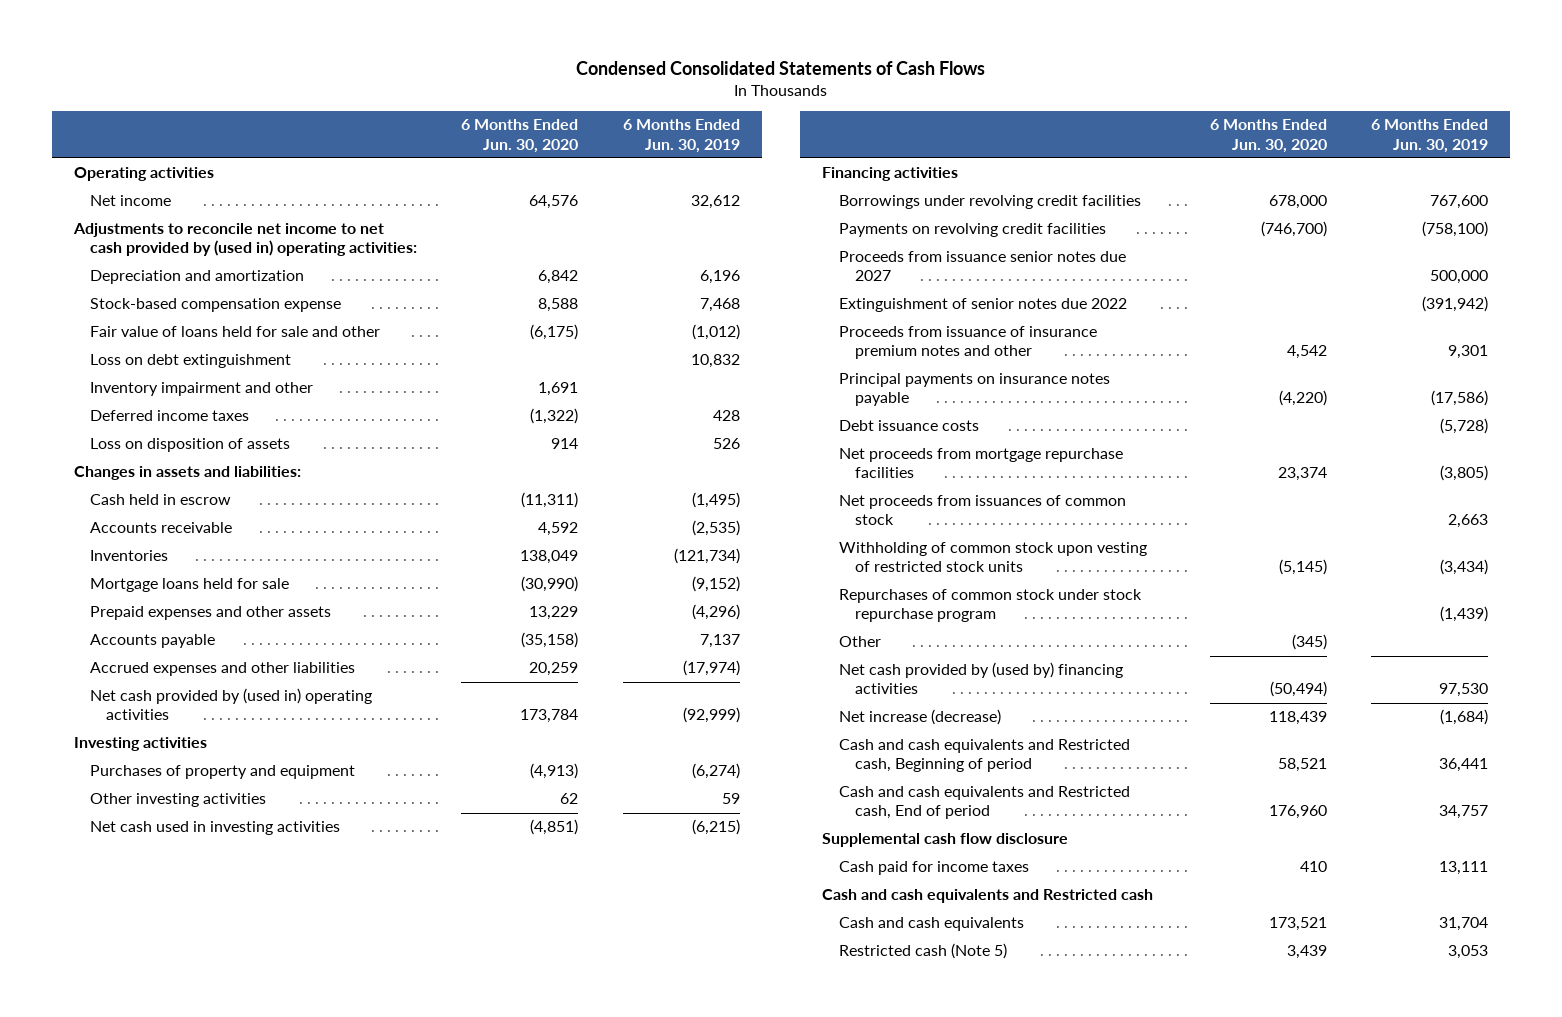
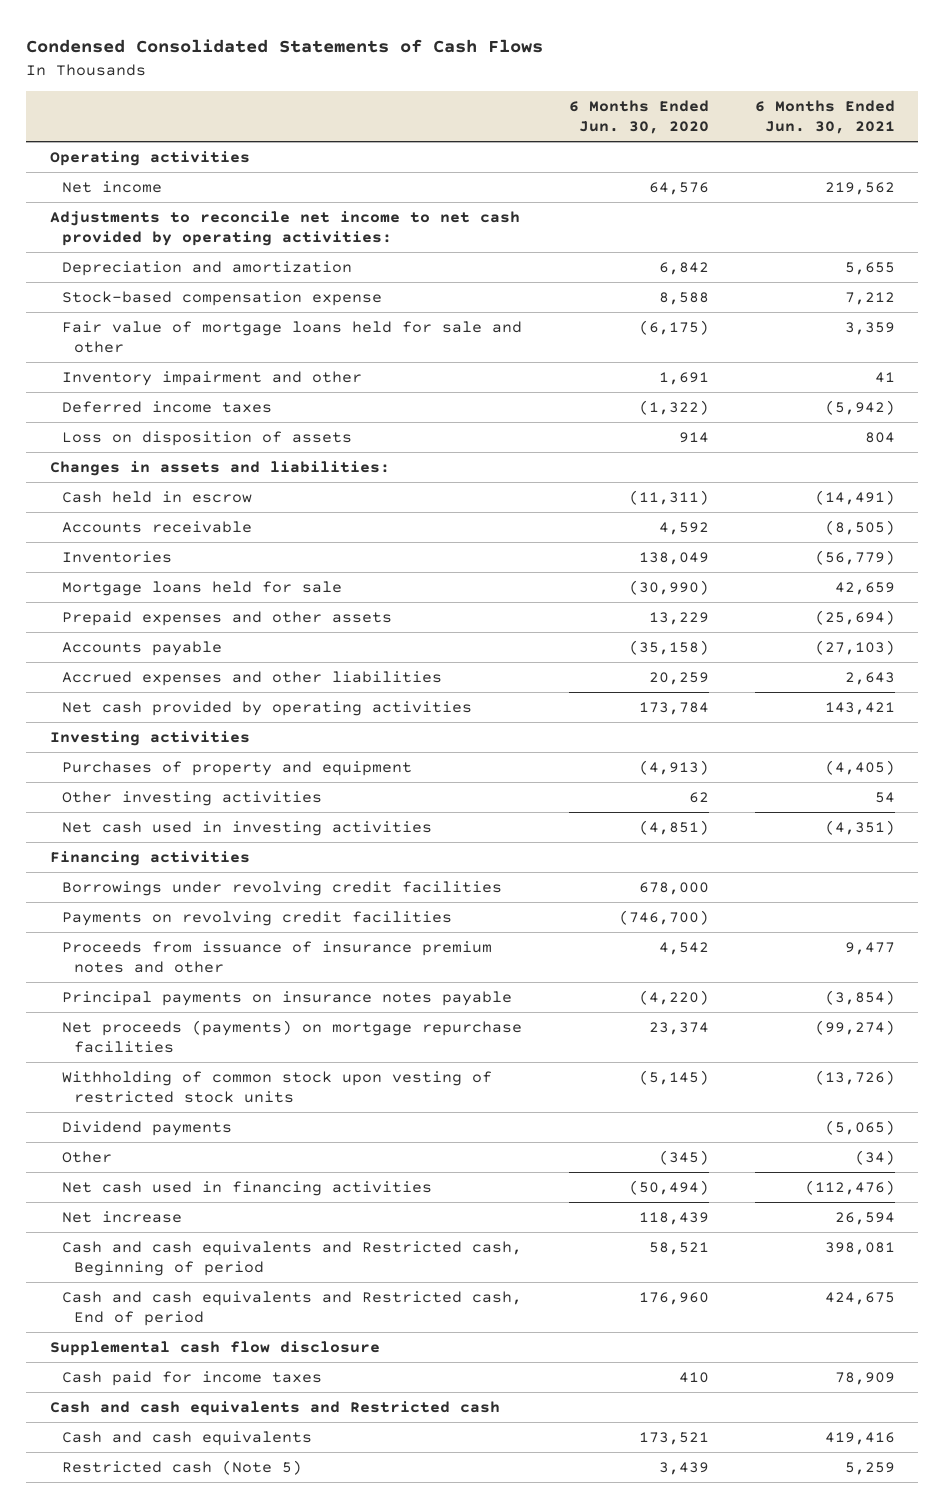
- | 6 Months Ended Jun. 30, 2020 | 6 Months Ended Jun. 30, 2019
+ | 6 Months Ended Jun. 30, 2020 | 6 Months Ended Jun. 30, 2021
- Adjustments to reconcile net income to net cash provided by (used in) operating activities:
+ Adjustments to reconcile net income to net cash provided by operating activities:
- Fair value of loans held for sale and other | (6,175) | (1,012)
- Loss on debt extinguishment | | 10,832
+ Fair value of mortgage loans held for sale and other | (6,175) | 3,359
- Net cash provided by (used in) operating activities | 173,784 | (92,999)
+ Net cash provided by operating activities | 173,784 | 143,421
- Proceeds from issuance senior notes due 2027 | | 500,000
- Extinguishment of senior notes due 2022 | | (391,942)
- Debt issuance costs | | (5,728)
- Net proceeds from mortgage repurchase facilities | 23,374 | (3,805)
- Net proceeds from issuances of common stock | | 2,663
+ Net proceeds (payments) on mortgage repurchase facilities | 23,374 | (99,274)
- Repurchases of common stock under stock repurchase program | | (1,439)
+ Dividend payments | | (5,065)
- Net cash provided by (used by) financing activities | (50,494) | 97,530
- Net increase (decrease) | 118,439 | (1,684)
+ Net cash used in financing activities | (50,494) | (112,476)
+ Net increase | 118,439 | 26,594

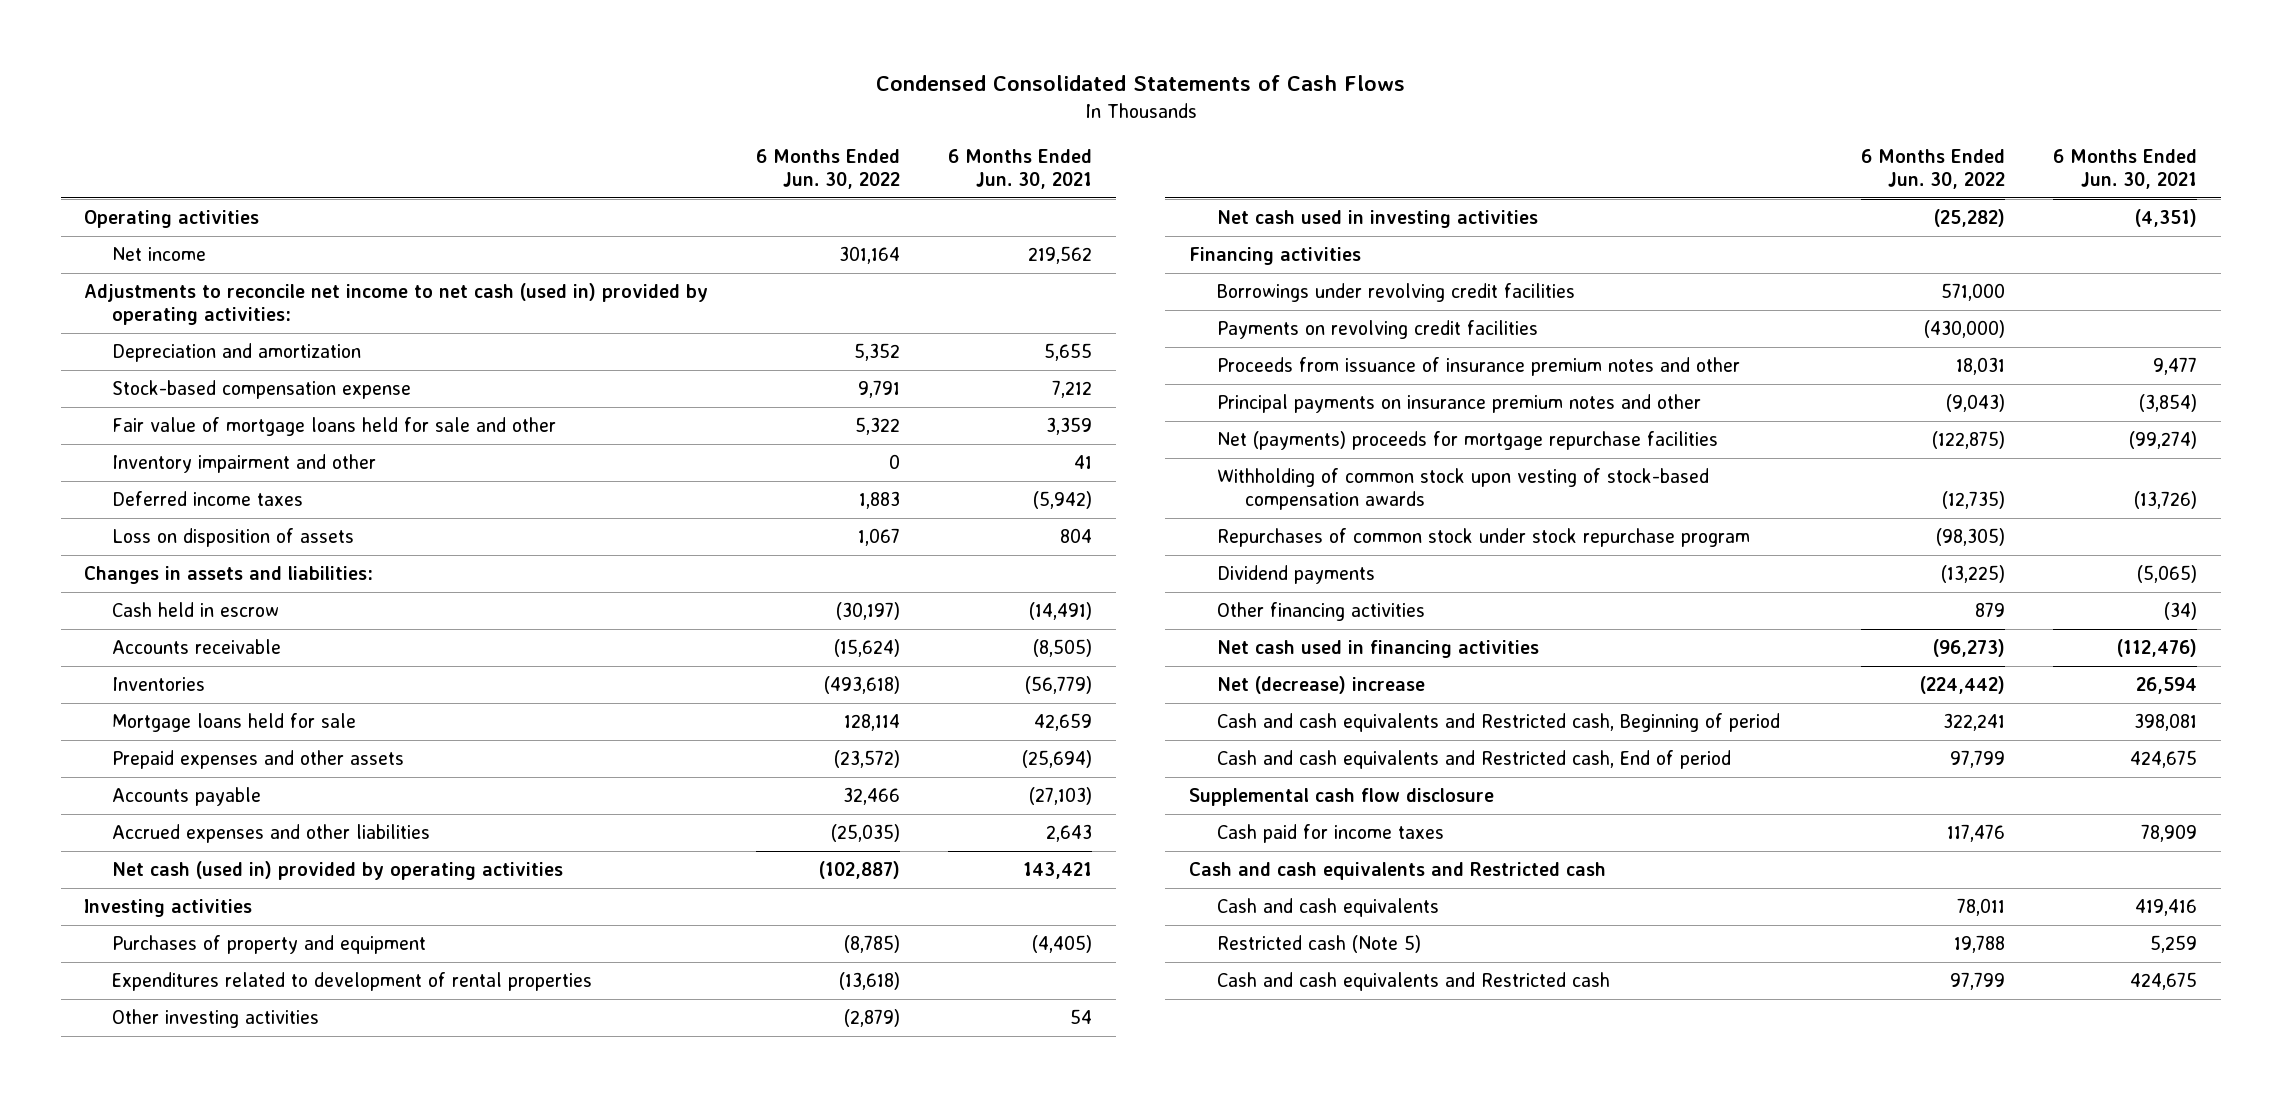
- | 6 Months Ended Jun. 30, 2020 | 6 Months Ended Jun. 30, 2021
+ | 6 Months Ended Jun. 30, 2022 | 6 Months Ended Jun. 30, 2021
- Adjustments to reconcile net income to net cash provided by operating activities:
+ Adjustments to reconcile net income to net cash (used in) provided by operating activities:
- Net cash provided by operating activities | 173,784 | 143,421
+ Net cash (used in) provided by operating activities | (102,887) | 143,421
+ Expenditures related to development of rental properties | (13,618) |
- Principal payments on insurance notes payable | (4,220) | (3,854)
- Net proceeds (payments) on mortgage repurchase facilities | 23,374 | (99,274)
- Withholding of common stock upon vesting of restricted stock units | (5,145) | (13,726)
+ Principal payments on insurance premium notes and other | (9,043) | (3,854)
+ Net (payments) proceeds for mortgage repurchase facilities | (122,875) | (99,274)
+ Withholding of common stock upon vesting of stock-based compensation awards | (12,735) | (13,726)
+ Repurchases of common stock under stock repurchase program | (98,305) |
- Other | (345) | (34)
+ Other financing activities | 879 | (34)
- Net increase | 118,439 | 26,594
+ Net (decrease) increase | (224,442) | 26,594
+ Cash and cash equivalents and Restricted cash | 97,799 | 424,675

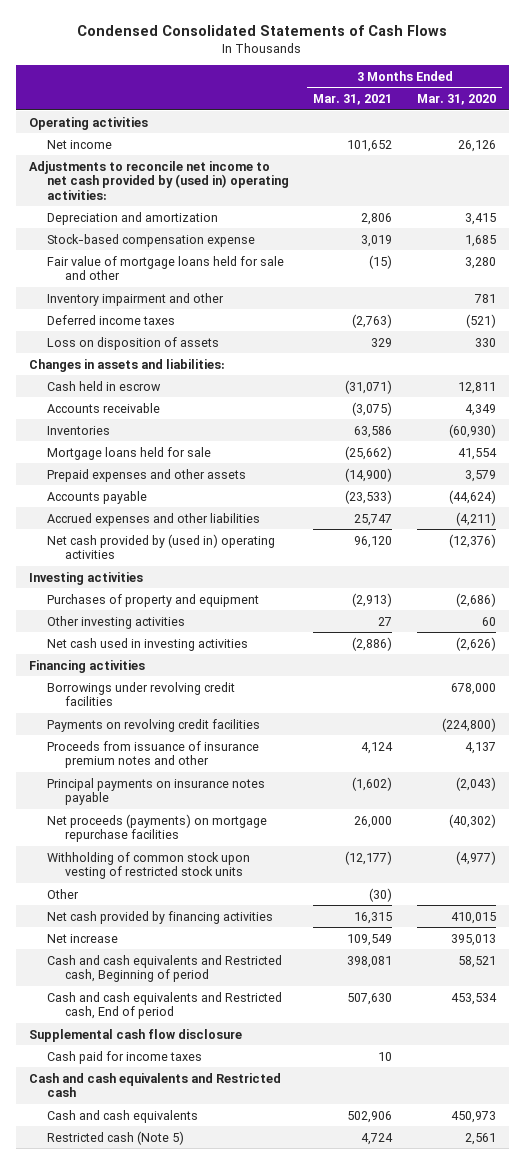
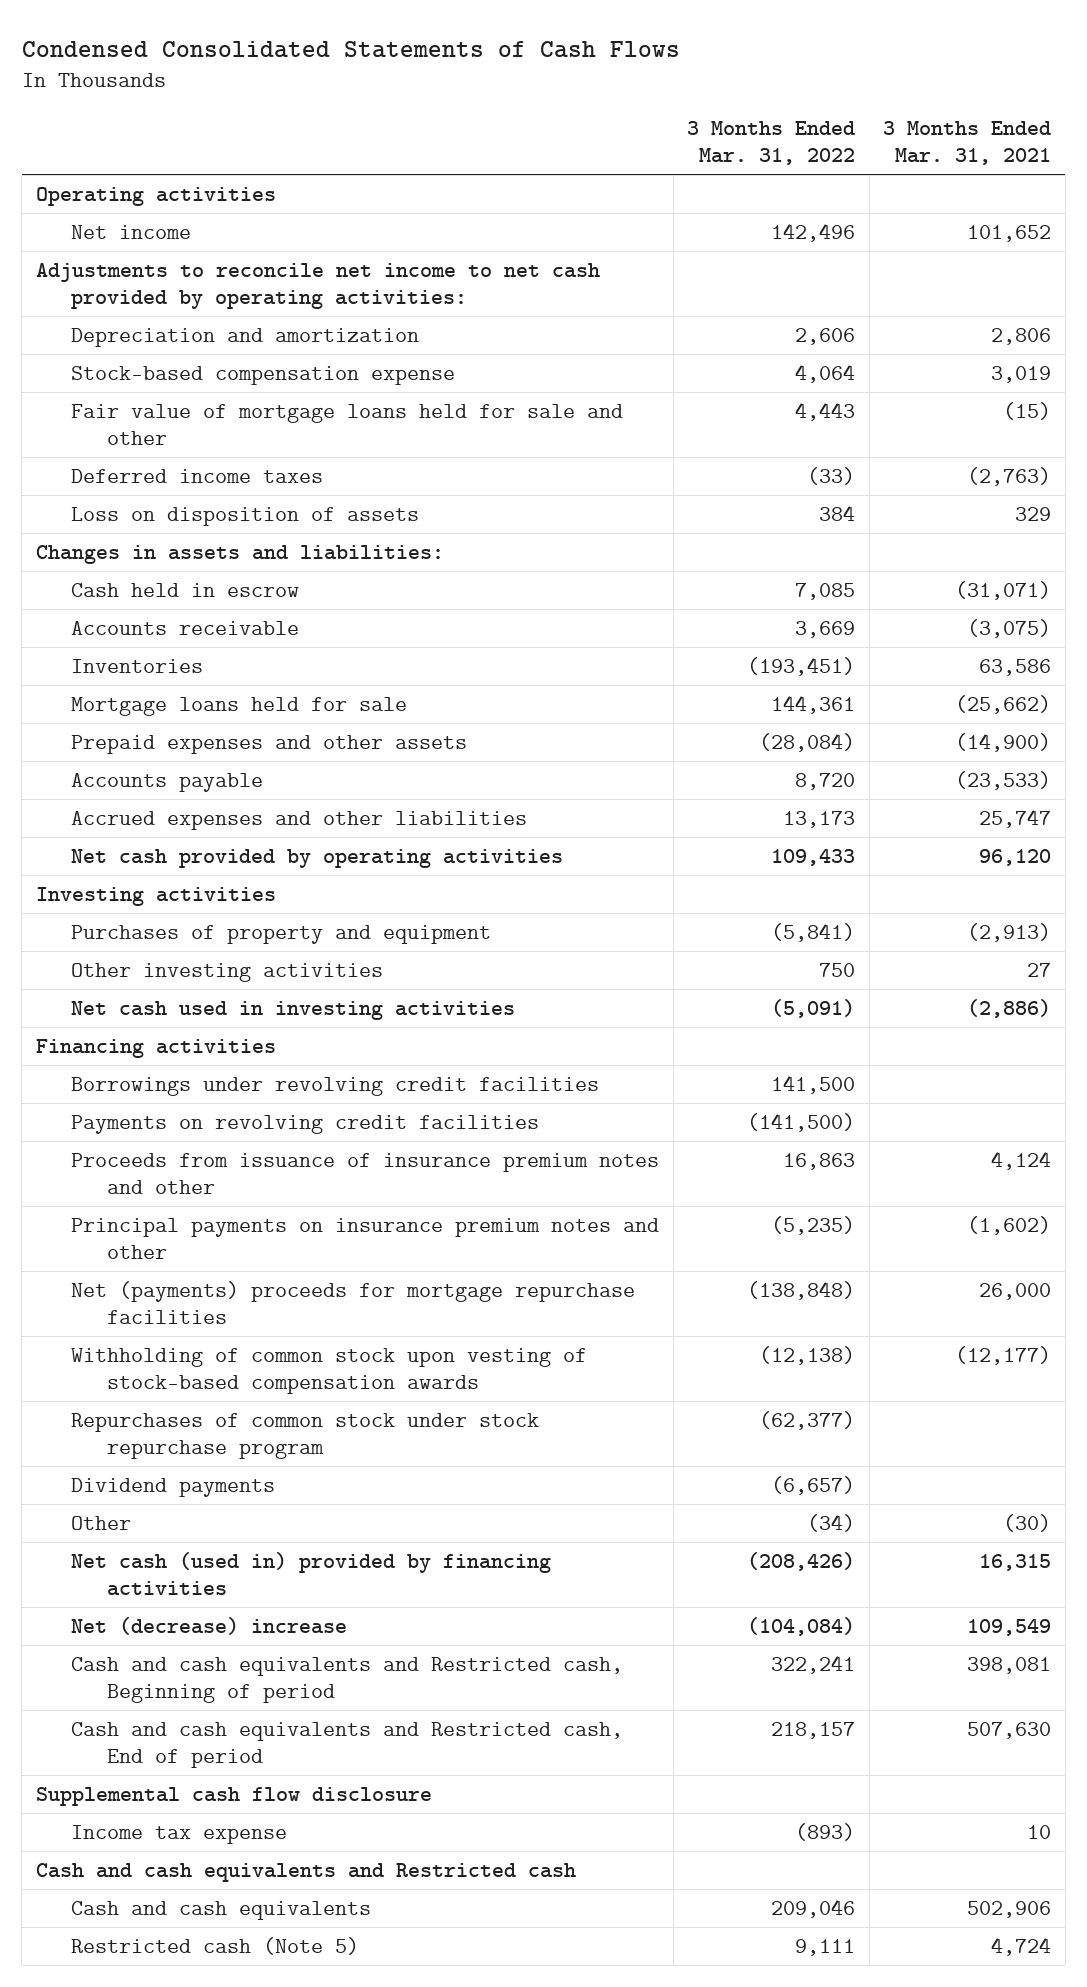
- | 3 Months Ended Mar. 31, 2021 | 3 Months Ended Mar. 31, 2020
+ | 3 Months Ended Mar. 31, 2022 | 3 Months Ended Mar. 31, 2021
- Adjustments to reconcile net income to net cash provided by (used in) operating activities:
+ Adjustments to reconcile net income to net cash provided by operating activities:
- Inventory impairment and other | | 781
- Net cash provided by (used in) operating activities | 96,120 | (12,376)
+ Net cash provided by operating activities | 109,433 | 96,120
- Principal payments on insurance notes payable | (1,602) | (2,043)
- Net proceeds (payments) on mortgage repurchase facilities | 26,000 | (40,302)
- Withholding of common stock upon vesting of restricted stock units | (12,177) | (4,977)
+ Principal payments on insurance premium notes and other | (5,235) | (1,602)
+ Net (payments) proceeds for mortgage repurchase facilities | (138,848) | 26,000
+ Withholding of common stock upon vesting of stock-based compensation awards | (12,138) | (12,177)
+ Repurchases of common stock under stock repurchase program | (62,377) |
+ Dividend payments | (6,657) |
- Net cash provided by financing activities | 16,315 | 410,015
- Net increase | 109,549 | 395,013
+ Net cash (used in) provided by financing activities | (208,426) | 16,315
+ Net (decrease) increase | (104,084) | 109,549
- Cash paid for income taxes | 10 |
+ Income tax expense | (893) | 10

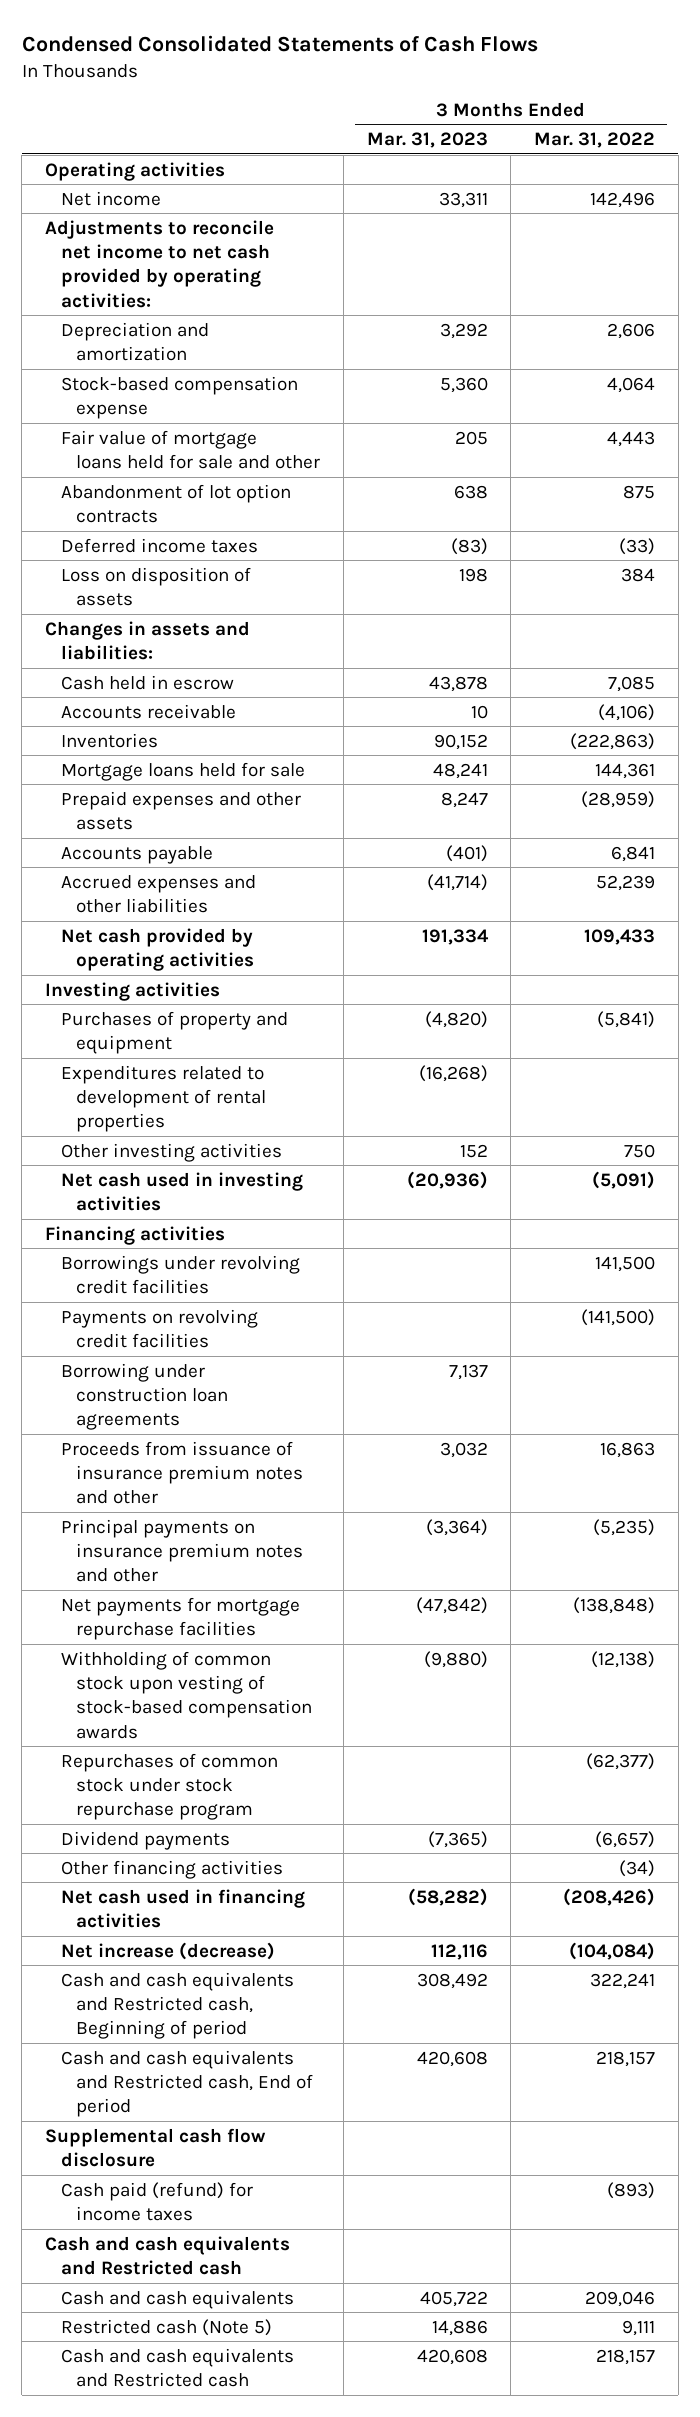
- | 3 Months Ended Mar. 31, 2022 | 3 Months Ended Mar. 31, 2021
+ | 3 Months Ended Mar. 31, 2023 | 3 Months Ended Mar. 31, 2022
+ Abandonment of lot option contracts | 638 | 875
- Accounts receivable | 3,669 | (3,075)
- Inventories | (193,451) | 63,586
+ Accounts receivable | 10 | (4,106)
+ Inventories | 90,152 | (222,863)
- Prepaid expenses and other assets | (28,084) | (14,900)
- Accounts payable | 8,720 | (23,533)
- Accrued expenses and other liabilities | 13,173 | 25,747
+ Prepaid expenses and other assets | 8,247 | (28,959)
+ Accounts payable | (401) | 6,841
+ Accrued expenses and other liabilities | (41,714) | 52,239
+ Expenditures related to development of rental properties | (16,268) |
+ Borrowing under construction loan agreements | 7,137 |
- Net (payments) proceeds for mortgage repurchase facilities | (138,848) | 26,000
+ Net payments for mortgage repurchase facilities | (47,842) | (138,848)
- Other | (34) | (30)
- Net cash (used in) provided by financing activities | (208,426) | 16,315
- Net (decrease) increase | (104,084) | 109,549
+ Other financing activities | | (34)
+ Net cash used in financing activities | (58,282) | (208,426)
+ Net increase (decrease) | 112,116 | (104,084)
- Income tax expense | (893) | 10
+ Cash paid (refund) for income taxes | | (893)
+ Cash and cash equivalents and Restricted cash | 420,608 | 218,157

